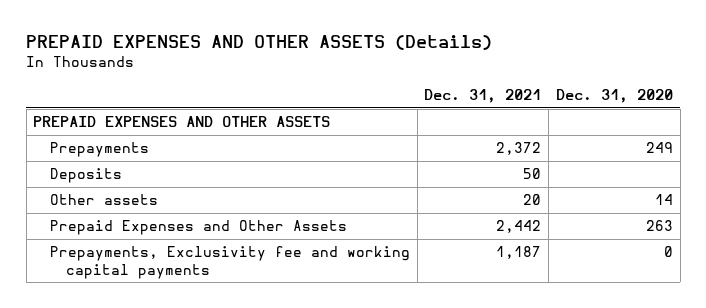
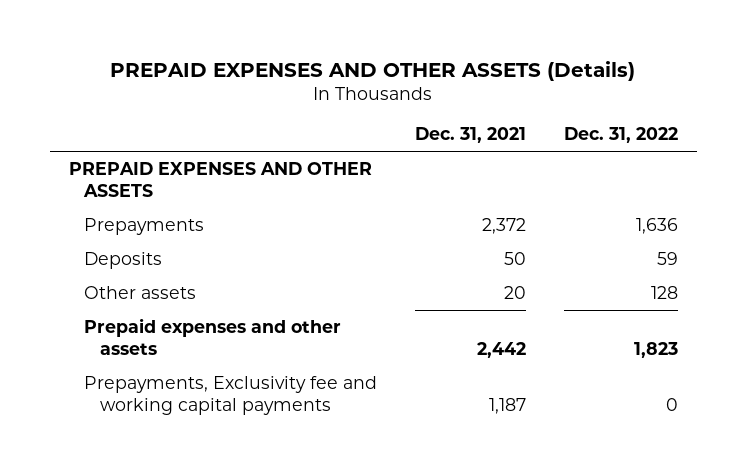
- | Dec. 31, 2021 | Dec. 31, 2020
+ | Dec. 31, 2021 | Dec. 31, 2022
- Prepaid Expenses and Other Assets | 2,442 | 263
+ Prepaid expenses and other assets | 2,442 | 1,823

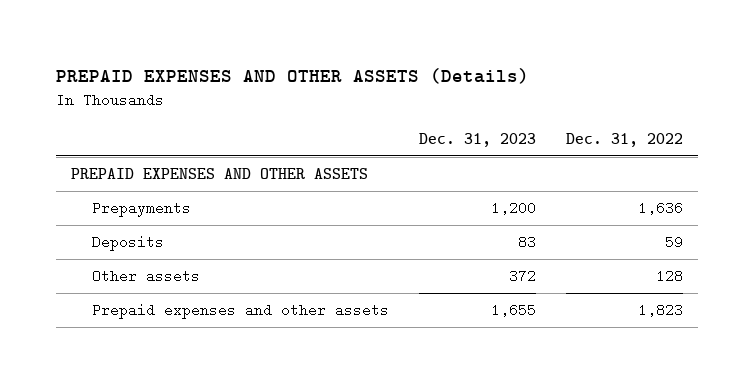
- | Dec. 31, 2021 | Dec. 31, 2022
+ | Dec. 31, 2023 | Dec. 31, 2022
- Prepayments, Exclusivity fee and working capital payments | 1,187 | 0

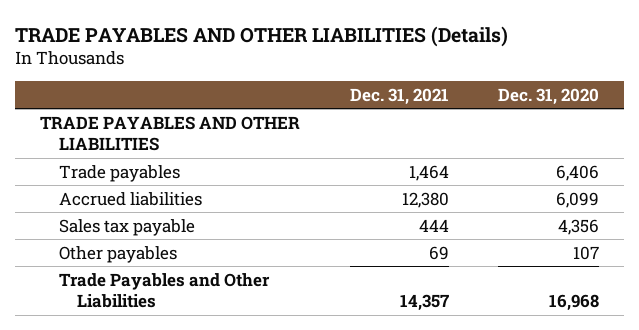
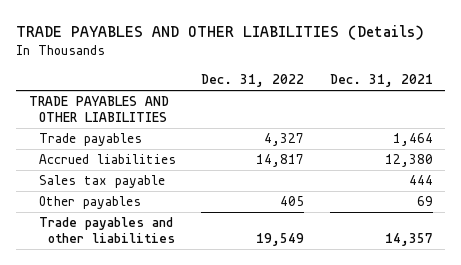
- | Dec. 31, 2021 | Dec. 31, 2020
+ | Dec. 31, 2022 | Dec. 31, 2021
- Trade Payables and Other Liabilities | 14,357 | 16,968
+ Trade payables and other liabilities | 19,549 | 14,357

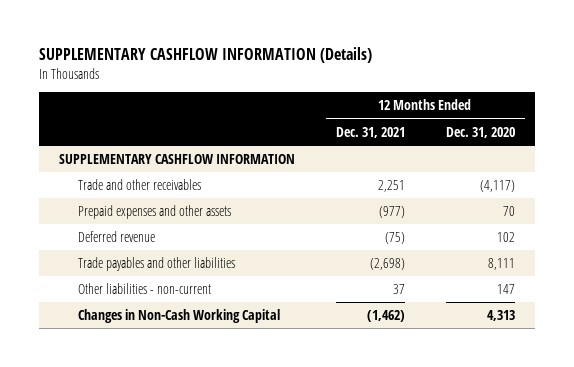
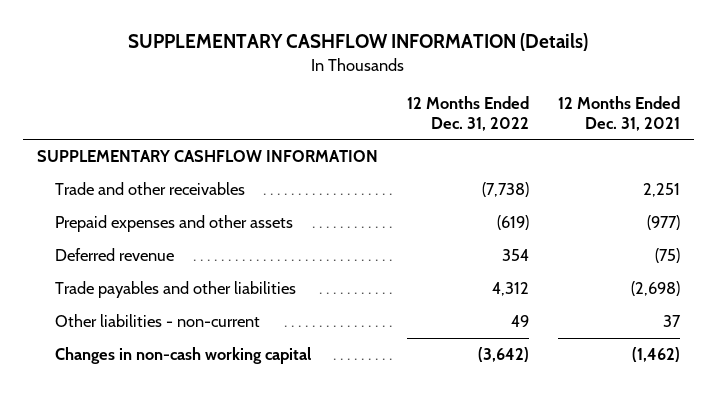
- | 12 Months Ended Dec. 31, 2021 | 12 Months Ended Dec. 31, 2020
+ | 12 Months Ended Dec. 31, 2022 | 12 Months Ended Dec. 31, 2021
- Changes in Non-Cash Working Capital | (1,462) | 4,313
+ Changes in non-cash working capital | (3,642) | (1,462)

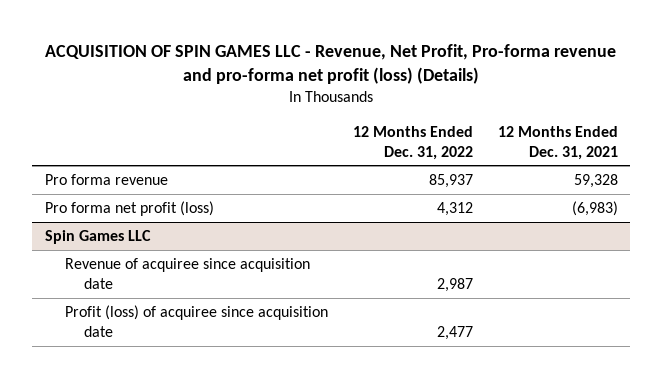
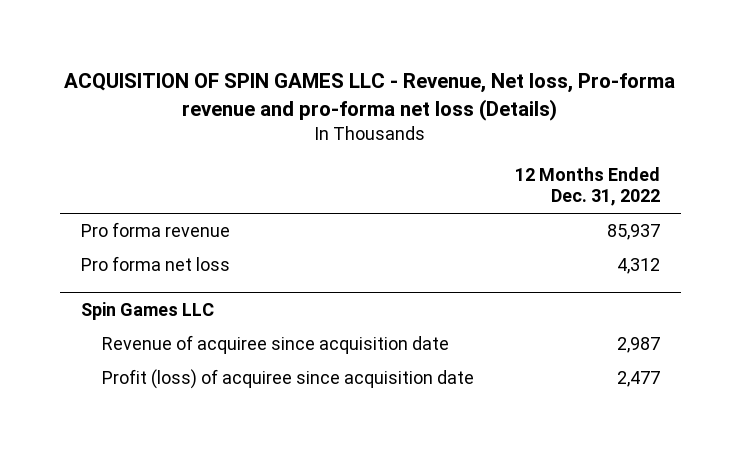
- ACQUISITION OF SPIN GAMES LLC - Revenue, Net Profit, Pro-forma revenue and pro-forma net profit (loss) (Details)
+ ACQUISITION OF SPIN GAMES LLC - Revenue, Net loss, Pro-forma revenue and pro-forma net loss (Details)
- | 12 Months Ended Dec. 31, 2022 | 12 Months Ended Dec. 31, 2021
+ | 12 Months Ended Dec. 31, 2022
- Pro forma net profit (loss) | 4,312 | (6,983)
+ Pro forma net loss | 4,312

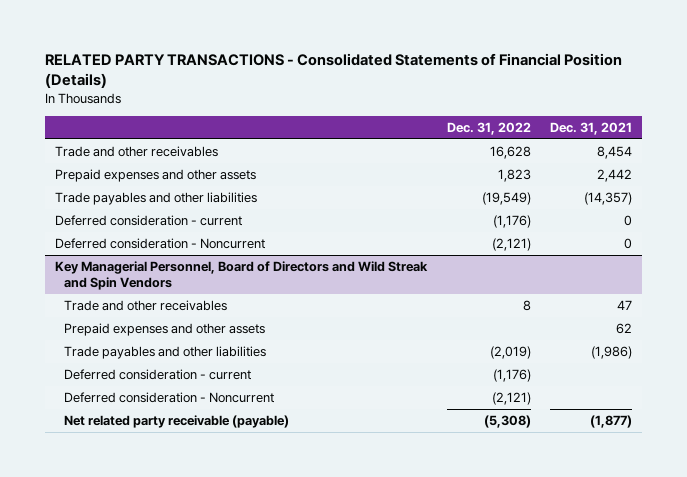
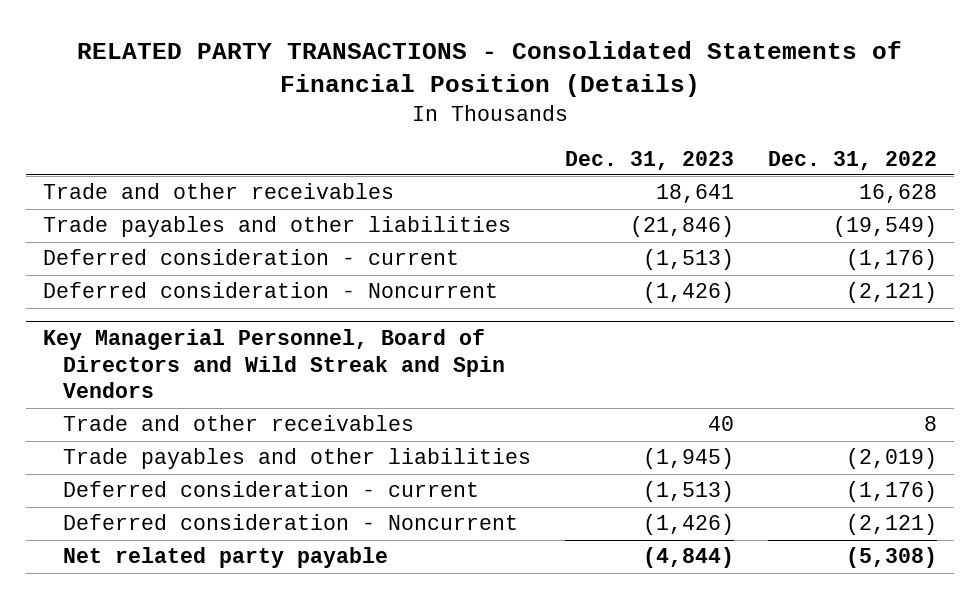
- | Dec. 31, 2022 | Dec. 31, 2021
+ | Dec. 31, 2023 | Dec. 31, 2022
- Prepaid expenses and other assets | 1,823 | 2,442
@ Key Managerial Personnel, Board of Directors and Wild Streak and Spin Vendors
- Prepaid expenses and other assets | | 62
- Net related party receivable (payable) | (5,308) | (1,877)
+ Net related party payable | (4,844) | (5,308)

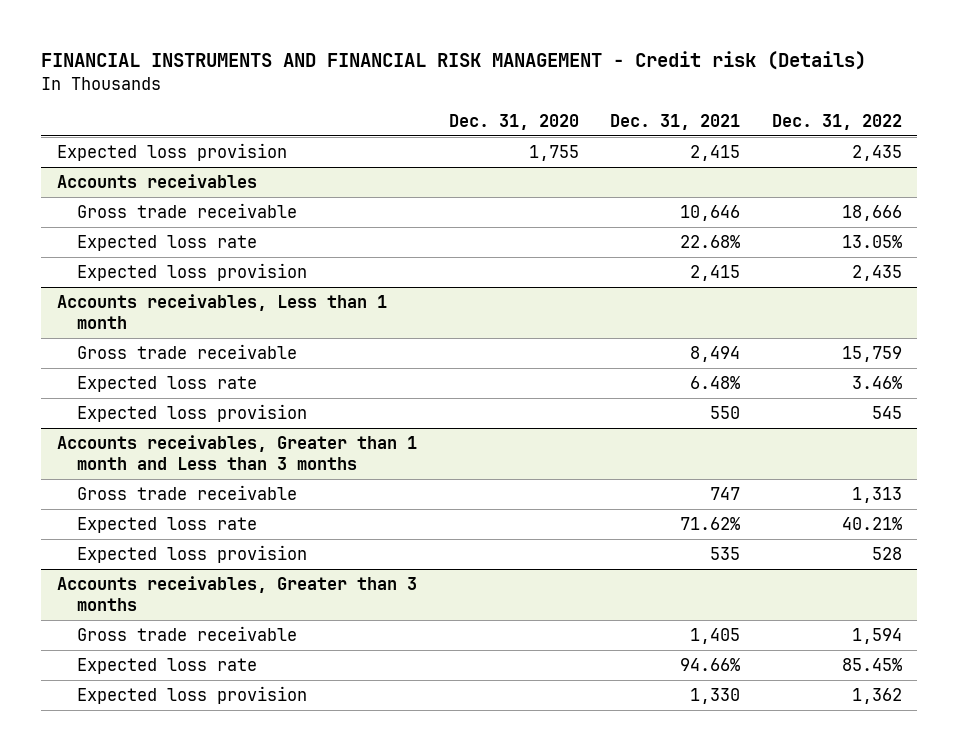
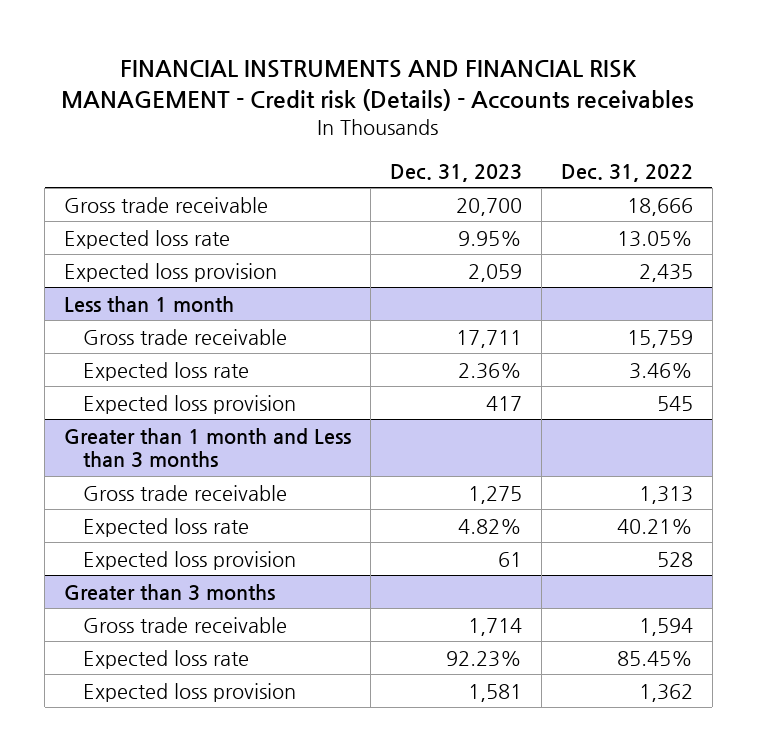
- FINANCIAL INSTRUMENTS AND FINANCIAL RISK MANAGEMENT - Credit risk (Details)
+ FINANCIAL INSTRUMENTS AND FINANCIAL RISK MANAGEMENT - Credit risk (Details) - Accounts receivables
- | Dec. 31, 2020 | Dec. 31, 2021 | Dec. 31, 2022
+ | Dec. 31, 2023 | Dec. 31, 2022
- Expected loss provision | 1,755 | 2,415 | 2,435
- Accounts receivables
- Accounts receivables, Less than 1 month
+ Less than 1 month
- Accounts receivables, Greater than 1 month and Less than 3 months
+ Greater than 1 month and Less than 3 months
- Accounts receivables, Greater than 3 months
+ Greater than 3 months

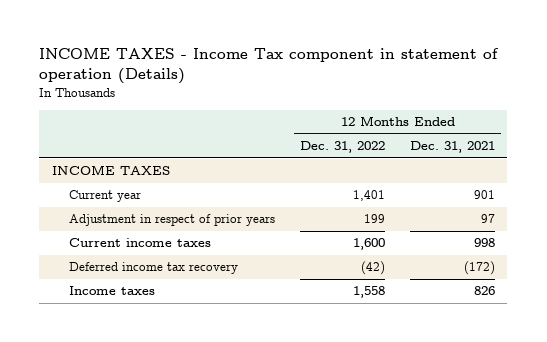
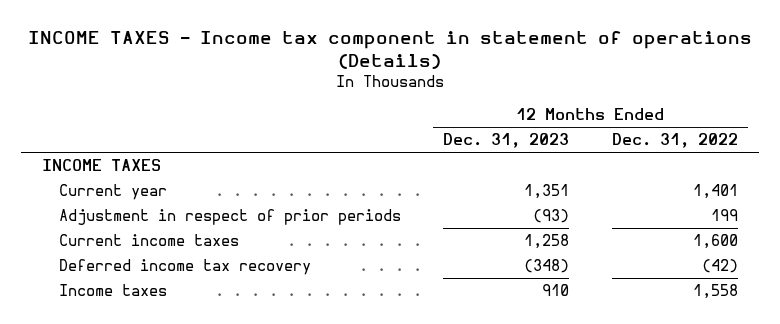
- INCOME TAXES - Income Tax component in statement of operation (Details)
+ INCOME TAXES - Income tax component in statement of operations (Details)
- | 12 Months Ended Dec. 31, 2022 | 12 Months Ended Dec. 31, 2021
+ | 12 Months Ended Dec. 31, 2023 | 12 Months Ended Dec. 31, 2022
- Adjustment in respect of prior years | 199 | 97
+ Adjustment in respect of prior periods | (93) | 199

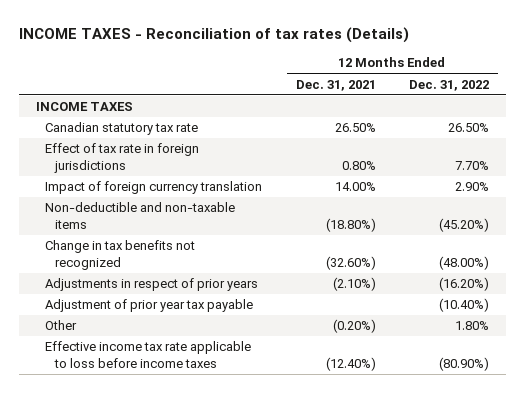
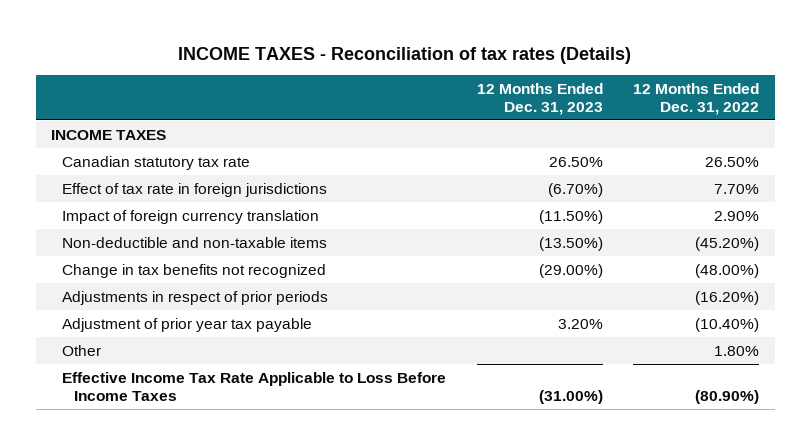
- | 12 Months Ended Dec. 31, 2021 | 12 Months Ended Dec. 31, 2022
+ | 12 Months Ended Dec. 31, 2023 | 12 Months Ended Dec. 31, 2022
- Adjustments in respect of prior years | (2.10%) | (16.20%)
+ Adjustments in respect of prior periods | | (16.20%)
- Effective income tax rate applicable to loss before income taxes | (12.40%) | (80.90%)
+ Effective Income Tax Rate Applicable to Loss Before Income Taxes | (31.00%) | (80.90%)

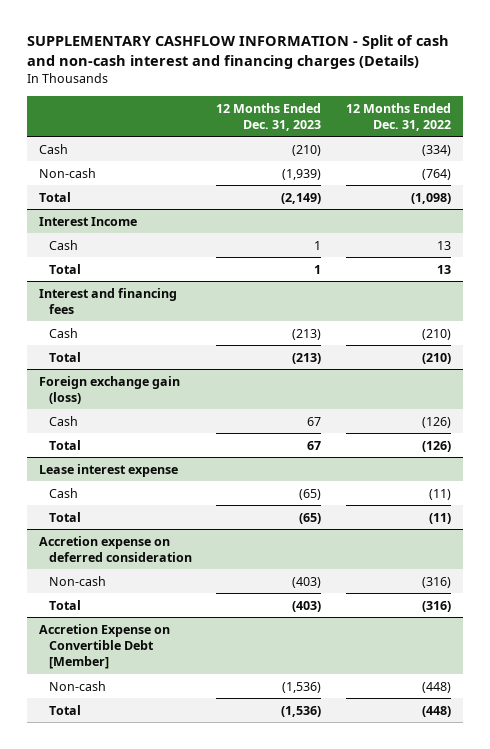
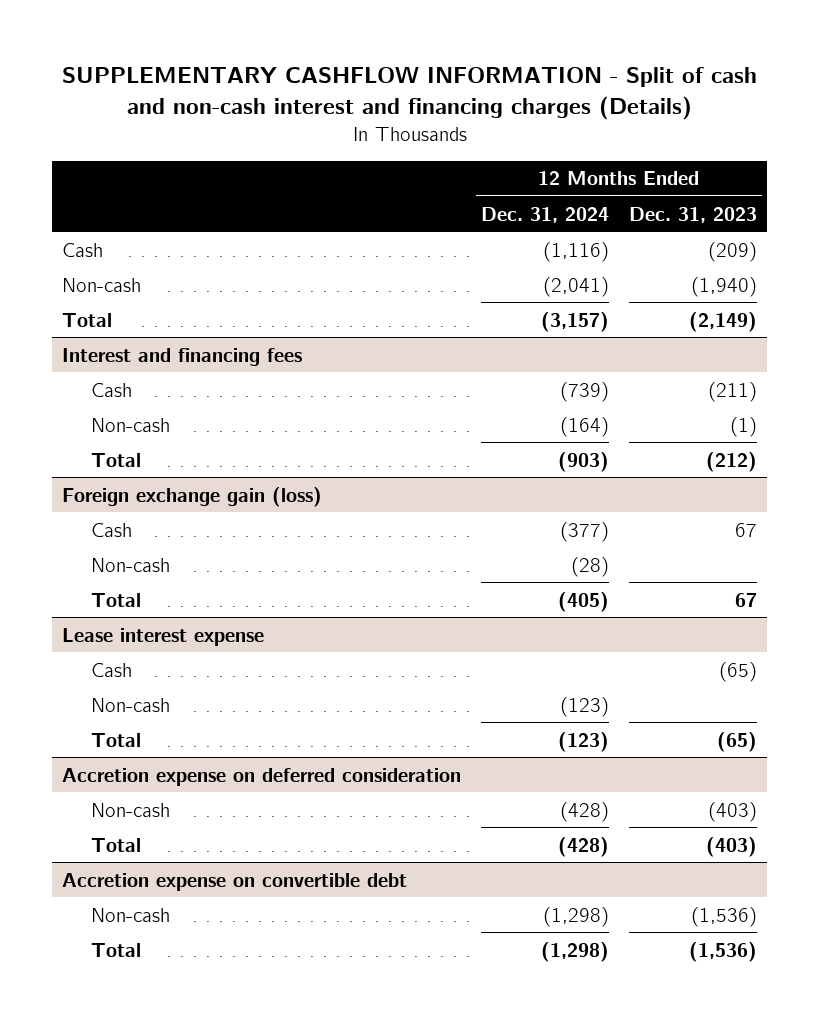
- | 12 Months Ended Dec. 31, 2023 | 12 Months Ended Dec. 31, 2022
+ | 12 Months Ended Dec. 31, 2024 | 12 Months Ended Dec. 31, 2023
- Cash | (210) | (334)
- Non-cash | (1,939) | (764)
+ Cash | (1,116) | (209)
+ Non-cash | (2,041) | (1,940)
- Interest Income
- Cash | 1 | 13
- Total | 1 | 13
@ Interest and financing fees
- Cash | (213) | (210)
- Total | (213) | (210)
+ Cash | (739) | (211)
+ Non-cash | (164) | (1)
+ Total | (903) | (212)
@ Foreign exchange gain (loss)
+ Non-cash | (28) |
@ Lease interest expense
+ Non-cash | (123) |
- Accretion Expense on Convertible Debt [Member]
+ Accretion expense on convertible debt

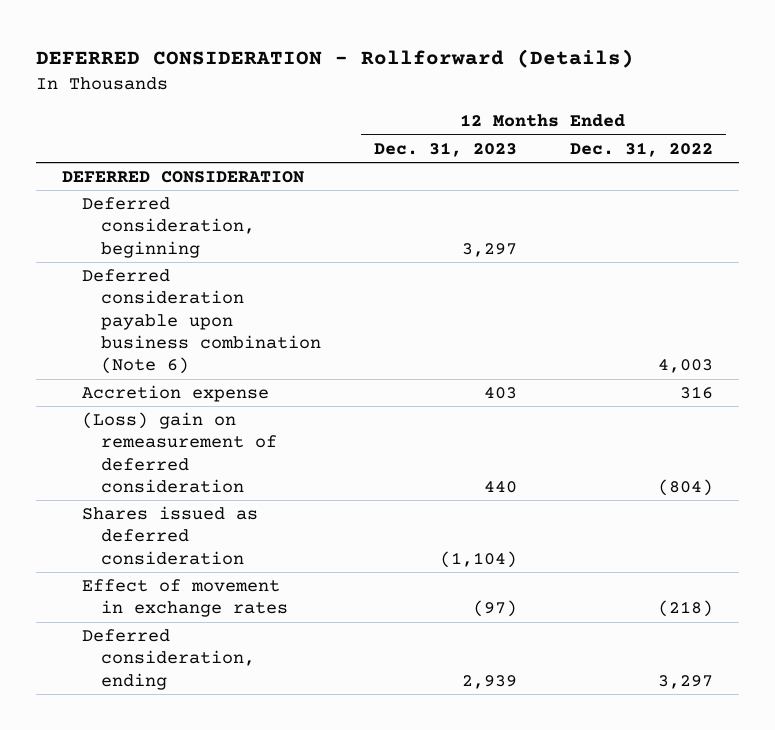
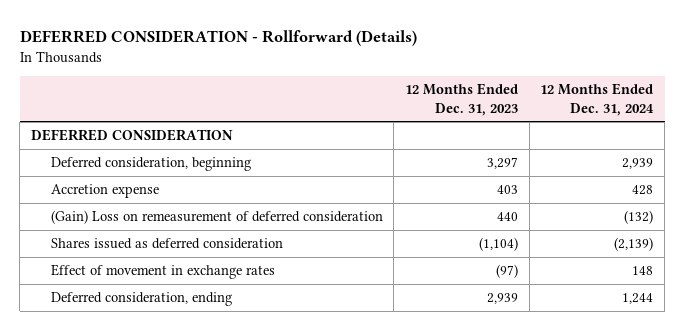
- | 12 Months Ended Dec. 31, 2023 | 12 Months Ended Dec. 31, 2022
+ | 12 Months Ended Dec. 31, 2023 | 12 Months Ended Dec. 31, 2024
- Deferred consideration payable upon business combination (Note 6) | | 4,003
- (Loss) gain on remeasurement of deferred consideration | 440 | (804)
+ (Gain) Loss on remeasurement of deferred consideration | 440 | (132)

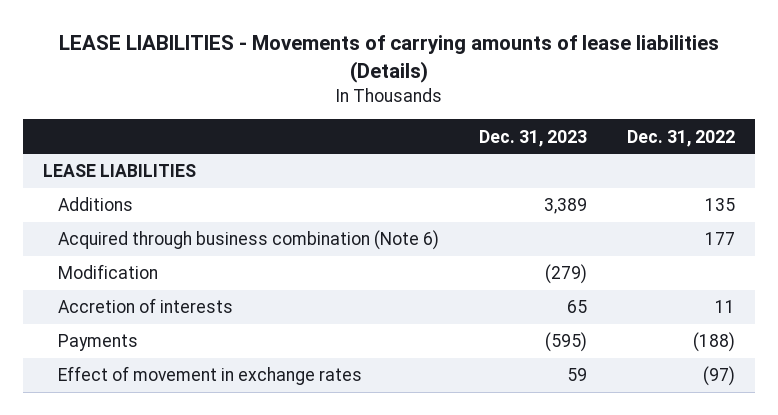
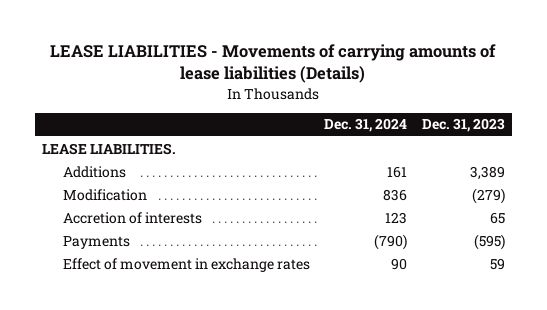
- | Dec. 31, 2023 | Dec. 31, 2022
+ | Dec. 31, 2024 | Dec. 31, 2023
- LEASE LIABILITIES
+ LEASE LIABILITIES.
- Acquired through business combination (Note 6) | | 177

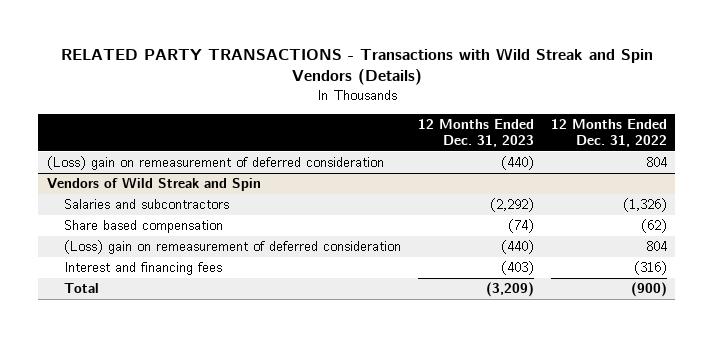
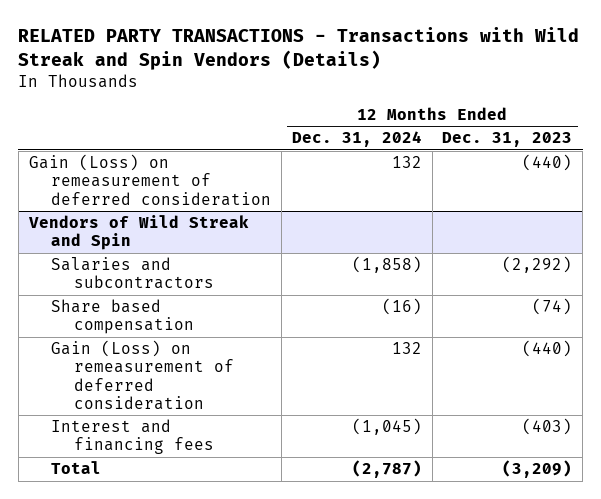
- | 12 Months Ended Dec. 31, 2023 | 12 Months Ended Dec. 31, 2022
+ | 12 Months Ended Dec. 31, 2024 | 12 Months Ended Dec. 31, 2023
- (Loss) gain on remeasurement of deferred consideration | (440) | 804
+ Gain (Loss) on remeasurement of deferred consideration | 132 | (440)
@ Vendors of Wild Streak and Spin
- (Loss) gain on remeasurement of deferred consideration | (440) | 804
+ Gain (Loss) on remeasurement of deferred consideration | 132 | (440)

